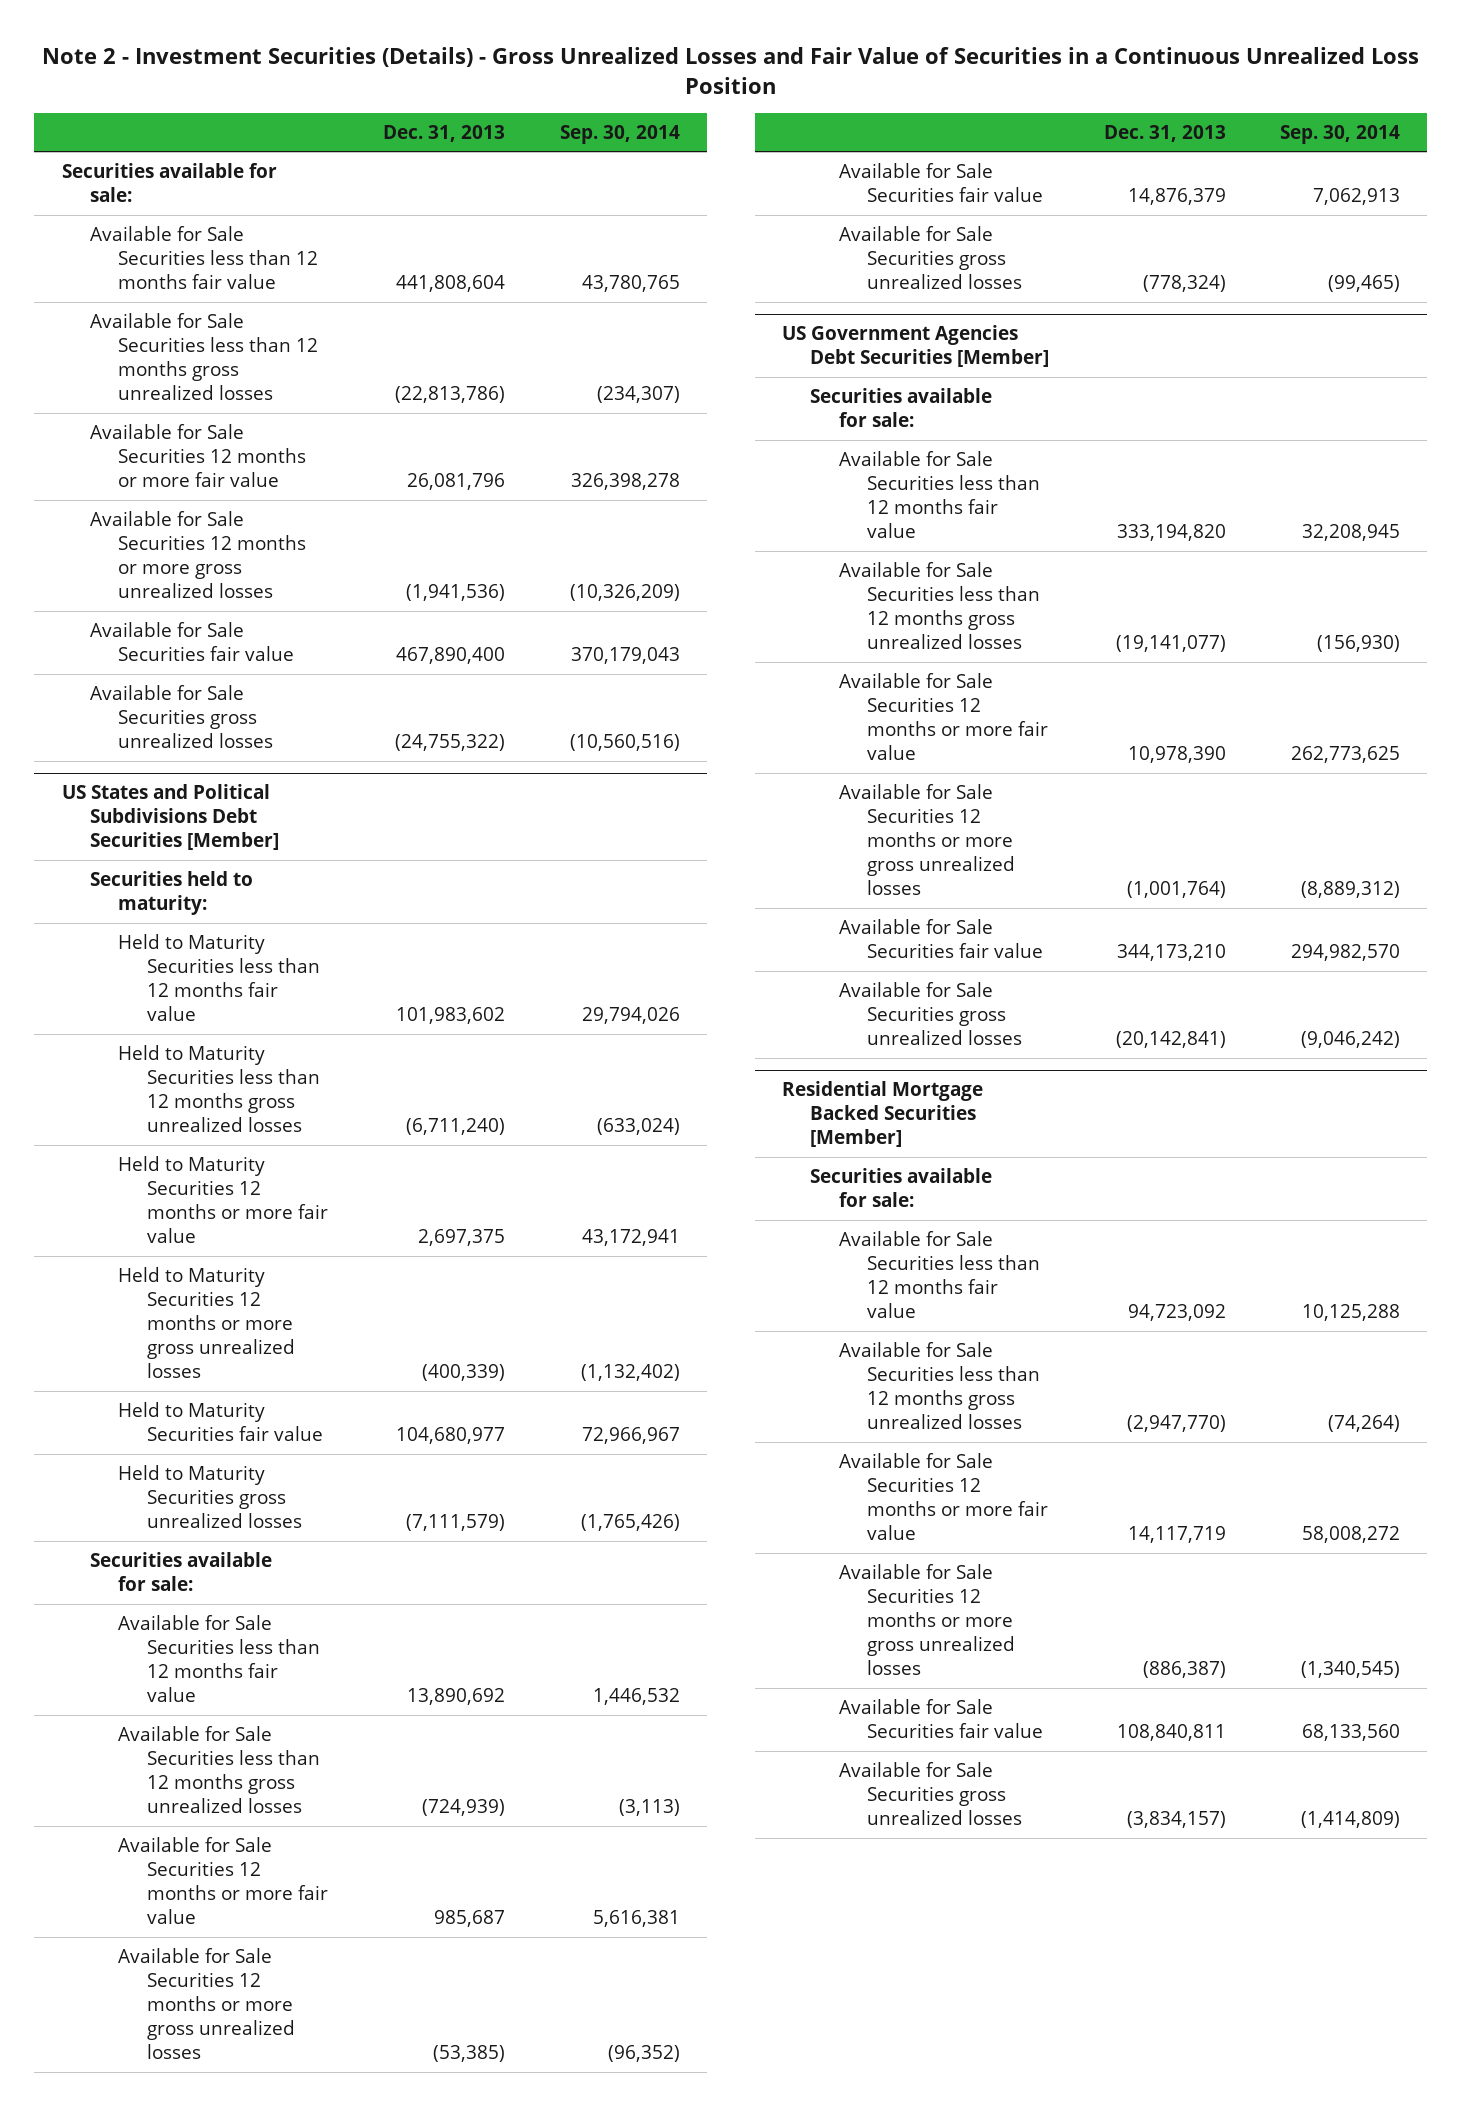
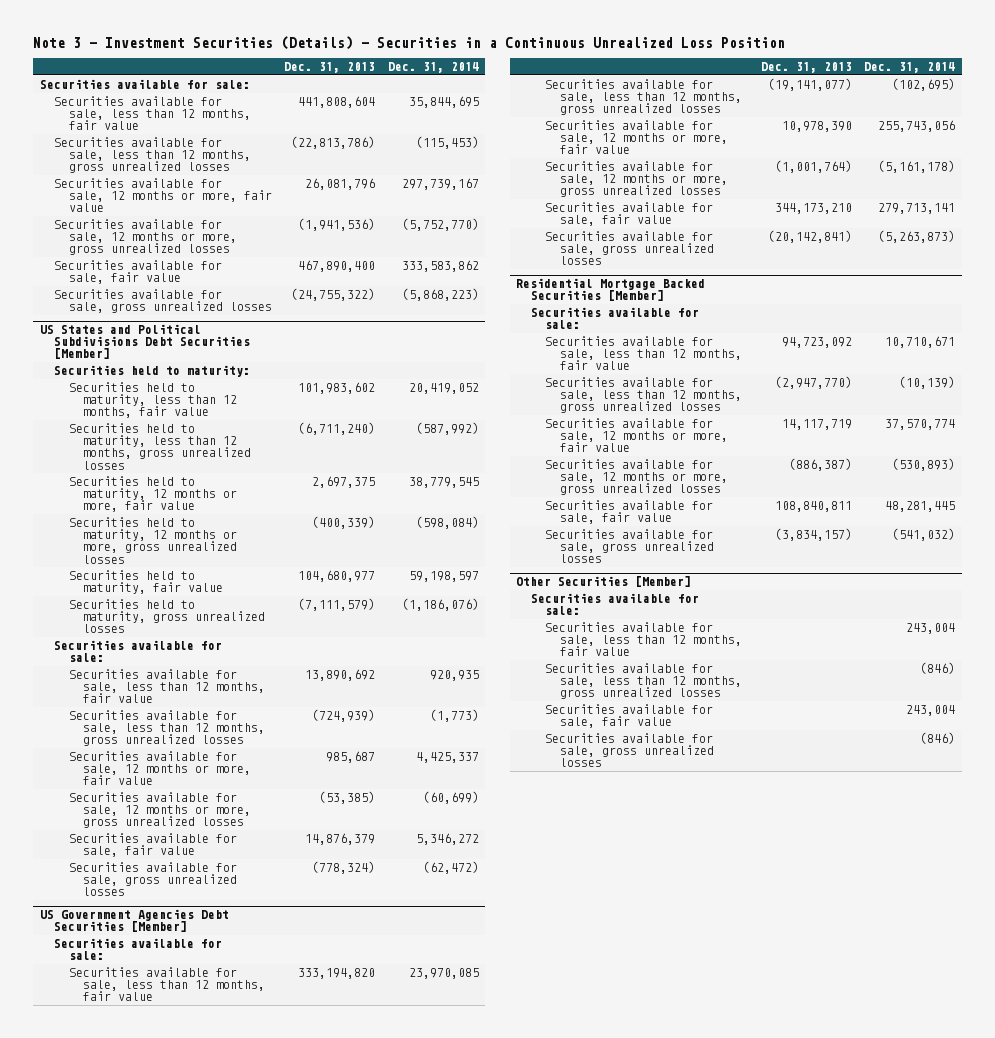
- Note 2 - Investment Securities (Details) - Gross Unrealized Losses and Fair Value of Securities in a Continuous Unrealized Loss Position
+ Note 3 - Investment Securities (Details) - Securities in a Continuous Unrealized Loss Position
- | Dec. 31, 2013 | Sep. 30, 2014
+ | Dec. 31, 2013 | Dec. 31, 2014
- Available for Sale Securities less than 12 months fair value | 441,808,604 | 43,780,765
- Available for Sale Securities less than 12 months gross unrealized losses | (22,813,786) | (234,307)
- Available for Sale Securities 12 months or more fair value | 26,081,796 | 326,398,278
- Available for Sale Securities 12 months or more gross unrealized losses | (1,941,536) | (10,326,209)
- Available for Sale Securities fair value | 467,890,400 | 370,179,043
- Available for Sale Securities gross unrealized losses | (24,755,322) | (10,560,516)
+ Securities available for sale, less than 12 months, fair value | 441,808,604 | 35,844,695
+ Securities available for sale, less than 12 months, gross unrealized losses | (22,813,786) | (115,453)
+ Securities available for sale, 12 months or more, fair value | 26,081,796 | 297,739,167
+ Securities available for sale, 12 months or more, gross unrealized losses | (1,941,536) | (5,752,770)
+ Securities available for sale, fair value | 467,890,400 | 333,583,862
+ Securities available for sale, gross unrealized losses | (24,755,322) | (5,868,223)
@ US States and Political Subdivisions Debt Securities [Member]
- Held to Maturity Securities less than 12 months fair value | 101,983,602 | 29,794,026
- Held to Maturity Securities less than 12 months gross unrealized losses | (6,711,240) | (633,024)
- Held to Maturity Securities 12 months or more fair value | 2,697,375 | 43,172,941
- Held to Maturity Securities 12 months or more gross unrealized losses | (400,339) | (1,132,402)
- Held to Maturity Securities fair value | 104,680,977 | 72,966,967
- Held to Maturity Securities gross unrealized losses | (7,111,579) | (1,765,426)
+ Securities held to maturity, less than 12 months, fair value | 101,983,602 | 20,419,052
+ Securities held to maturity, less than 12 months, gross unrealized losses | (6,711,240) | (587,992)
+ Securities held to maturity, 12 months or more, fair value | 2,697,375 | 38,779,545
+ Securities held to maturity, 12 months or more, gross unrealized losses | (400,339) | (598,084)
+ Securities held to maturity, fair value | 104,680,977 | 59,198,597
+ Securities held to maturity, gross unrealized losses | (7,111,579) | (1,186,076)
- Available for Sale Securities less than 12 months fair value | 13,890,692 | 1,446,532
- Available for Sale Securities less than 12 months gross unrealized losses | (724,939) | (3,113)
- Available for Sale Securities 12 months or more fair value | 985,687 | 5,616,381
- Available for Sale Securities 12 months or more gross unrealized losses | (53,385) | (96,352)
- Available for Sale Securities fair value | 14,876,379 | 7,062,913
- Available for Sale Securities gross unrealized losses | (778,324) | (99,465)
+ Securities available for sale, less than 12 months, fair value | 13,890,692 | 920,935
+ Securities available for sale, less than 12 months, gross unrealized losses | (724,939) | (1,773)
+ Securities available for sale, 12 months or more, fair value | 985,687 | 4,425,337
+ Securities available for sale, 12 months or more, gross unrealized losses | (53,385) | (60,699)
+ Securities available for sale, fair value | 14,876,379 | 5,346,272
+ Securities available for sale, gross unrealized losses | (778,324) | (62,472)
@ US Government Agencies Debt Securities [Member]
- Available for Sale Securities less than 12 months fair value | 333,194,820 | 32,208,945
- Available for Sale Securities less than 12 months gross unrealized losses | (19,141,077) | (156,930)
- Available for Sale Securities 12 months or more fair value | 10,978,390 | 262,773,625
- Available for Sale Securities 12 months or more gross unrealized losses | (1,001,764) | (8,889,312)
- Available for Sale Securities fair value | 344,173,210 | 294,982,570
- Available for Sale Securities gross unrealized losses | (20,142,841) | (9,046,242)
+ Securities available for sale, less than 12 months, fair value | 333,194,820 | 23,970,085
+ Securities available for sale, less than 12 months, gross unrealized losses | (19,141,077) | (102,695)
+ Securities available for sale, 12 months or more, fair value | 10,978,390 | 255,743,056
+ Securities available for sale, 12 months or more, gross unrealized losses | (1,001,764) | (5,161,178)
+ Securities available for sale, fair value | 344,173,210 | 279,713,141
+ Securities available for sale, gross unrealized losses | (20,142,841) | (5,263,873)
@ Residential Mortgage Backed Securities [Member]
- Available for Sale Securities less than 12 months fair value | 94,723,092 | 10,125,288
- Available for Sale Securities less than 12 months gross unrealized losses | (2,947,770) | (74,264)
- Available for Sale Securities 12 months or more fair value | 14,117,719 | 58,008,272
- Available for Sale Securities 12 months or more gross unrealized losses | (886,387) | (1,340,545)
- Available for Sale Securities fair value | 108,840,811 | 68,133,560
- Available for Sale Securities gross unrealized losses | (3,834,157) | (1,414,809)
+ Securities available for sale, less than 12 months, fair value | 94,723,092 | 10,710,671
+ Securities available for sale, less than 12 months, gross unrealized losses | (2,947,770) | (10,139)
+ Securities available for sale, 12 months or more, fair value | 14,117,719 | 37,570,774
+ Securities available for sale, 12 months or more, gross unrealized losses | (886,387) | (530,893)
+ Securities available for sale, fair value | 108,840,811 | 48,281,445
+ Securities available for sale, gross unrealized losses | (3,834,157) | (541,032)
+ Other Securities [Member]
+ Securities available for sale:
+ Securities available for sale, less than 12 months, fair value | | 243,004
+ Securities available for sale, less than 12 months, gross unrealized losses | | (846)
+ Securities available for sale, fair value | | 243,004
+ Securities available for sale, gross unrealized losses | | (846)

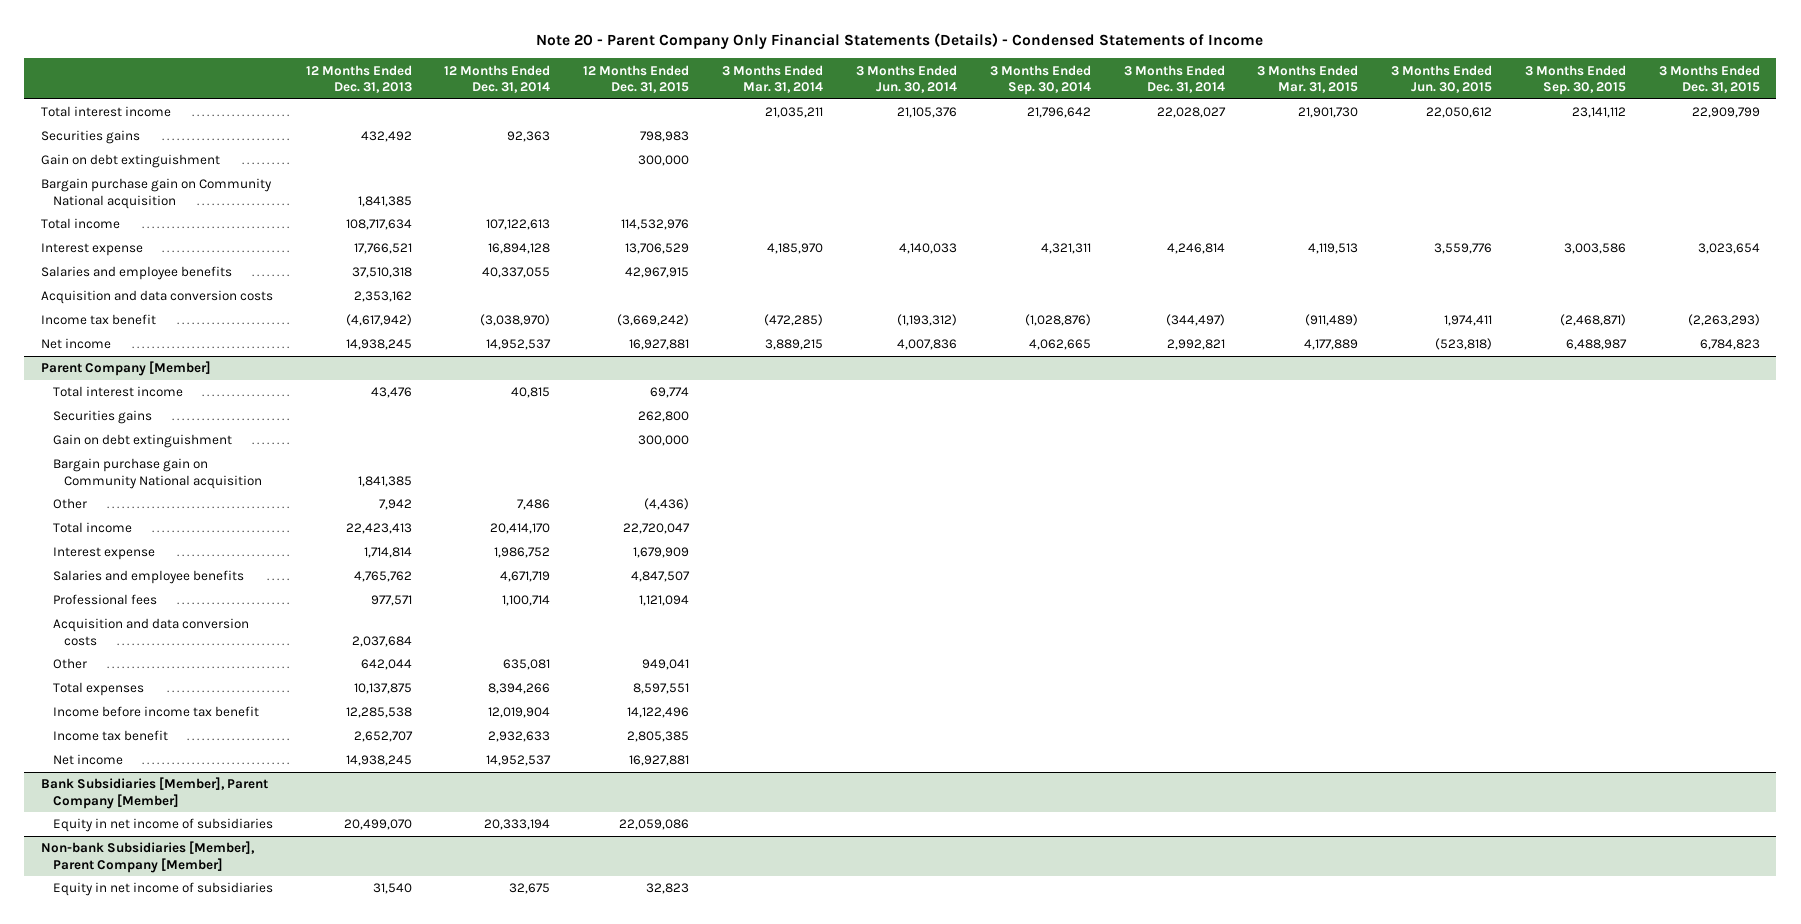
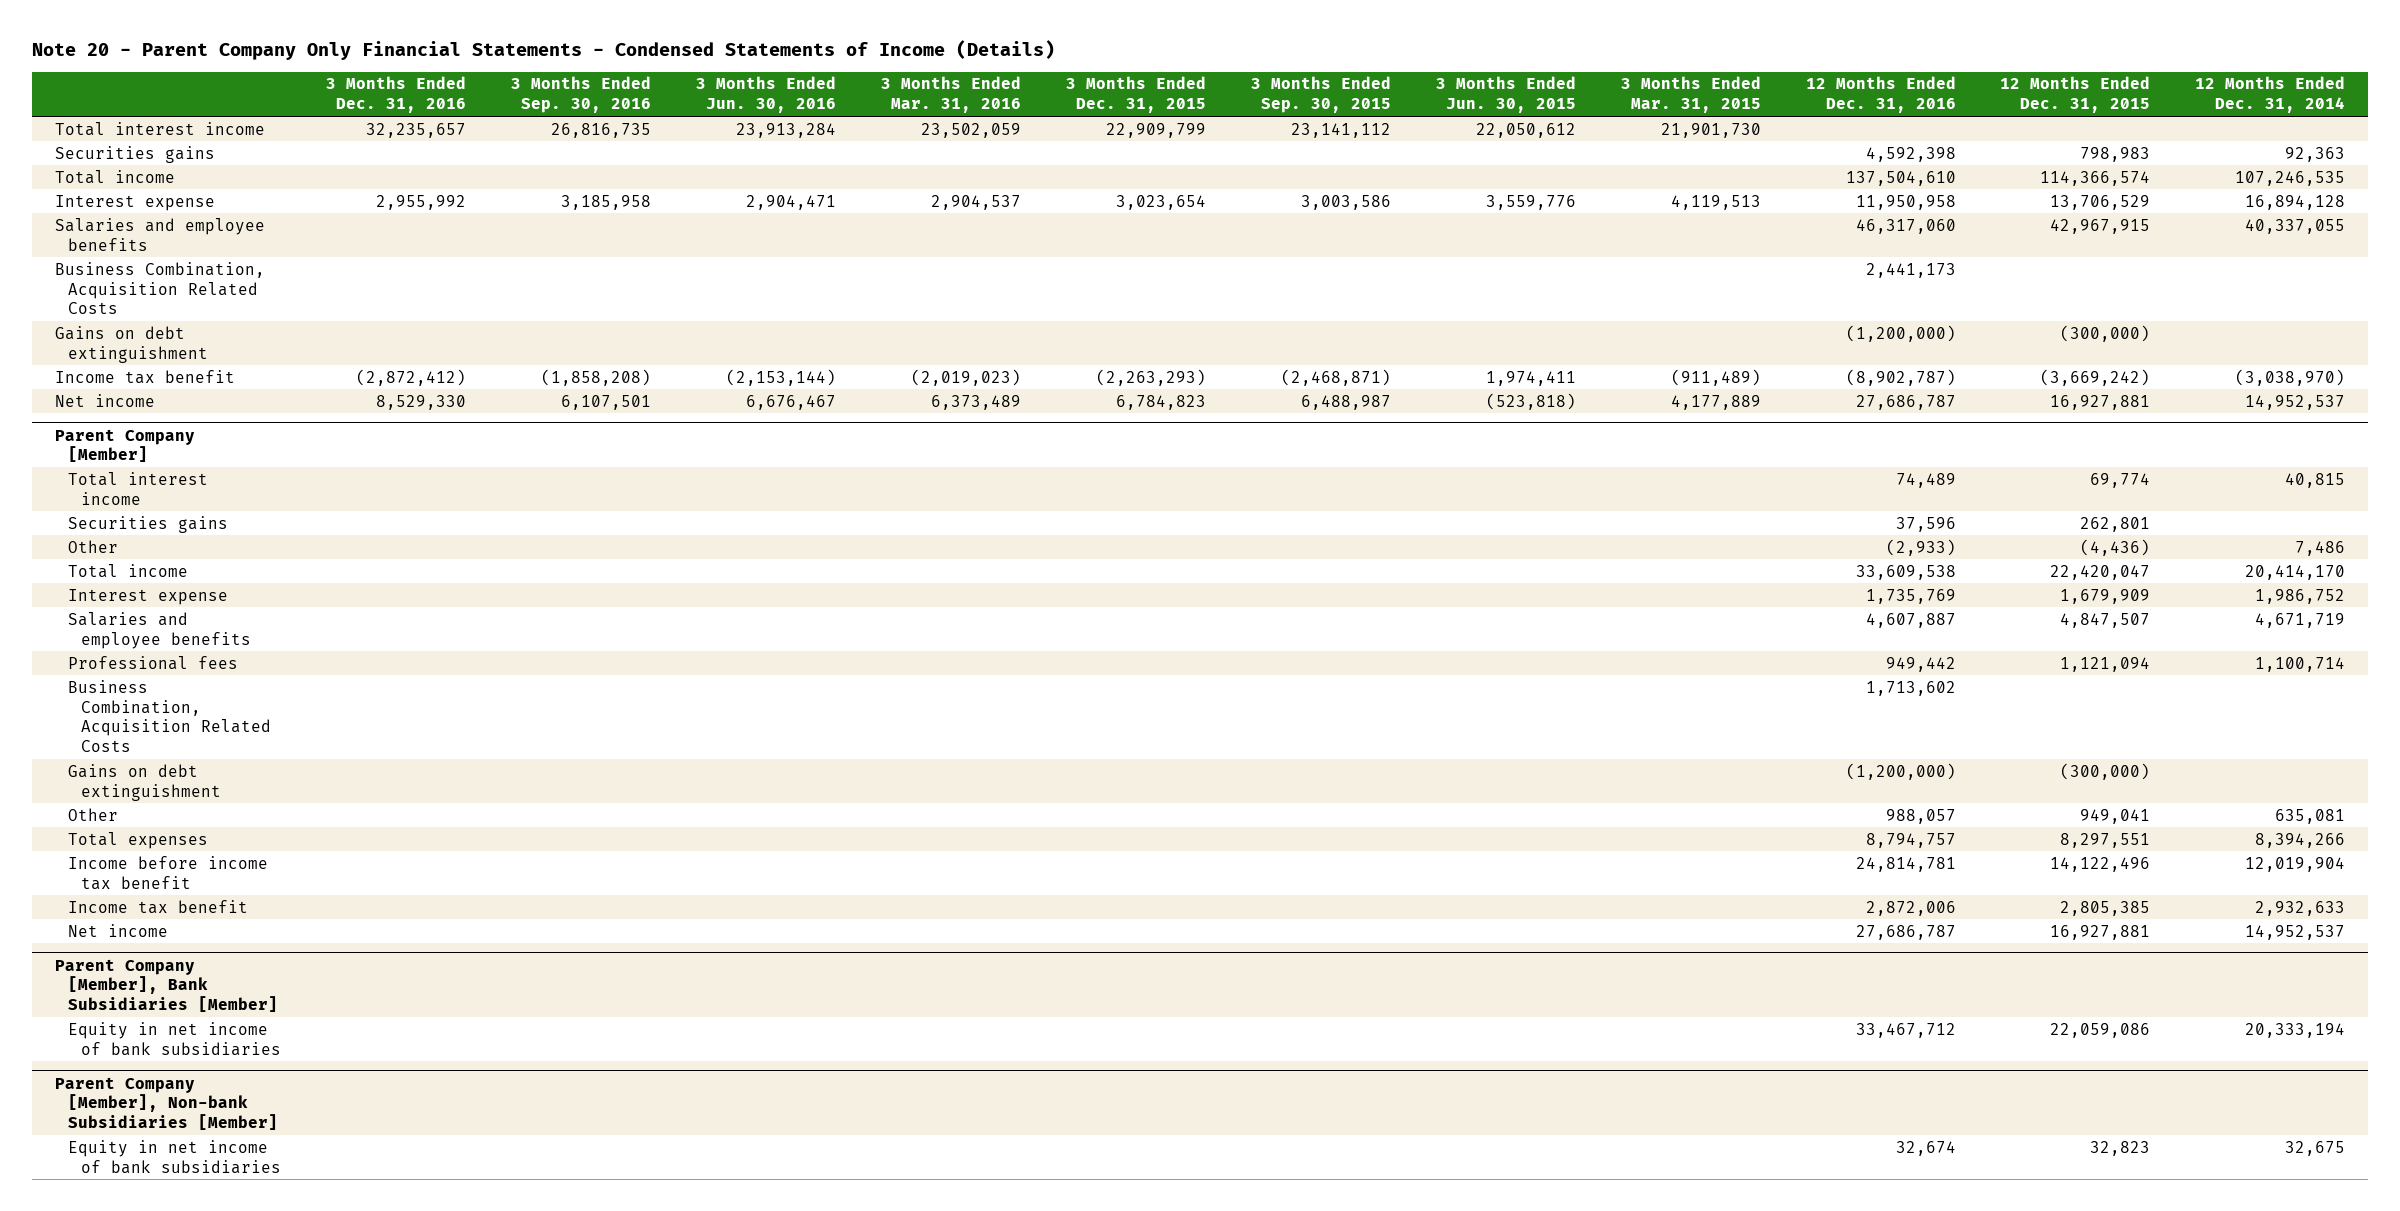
- Note 20 - Parent Company Only Financial Statements (Details) - Condensed Statements of Income
+ Note 20 - Parent Company Only Financial Statements - Condensed Statements of Income (Details)
- | 12 Months Ended Dec. 31, 2013 | 12 Months Ended Dec. 31, 2014 | 12 Months Ended Dec. 31, 2015 | 3 Months Ended Mar. 31, 2014 | 3 Months Ended Jun. 30, 2014 | 3 Months Ended Sep. 30, 2014 | 3 Months Ended Dec. 31, 2014 | 3 Months Ended Mar. 31, 2015 | 3 Months Ended Jun. 30, 2015 | 3 Months Ended Sep. 30, 2015 | 3 Months Ended Dec. 31, 2015
+ | 3 Months Ended Dec. 31, 2016 | 3 Months Ended Sep. 30, 2016 | 3 Months Ended Jun. 30, 2016 | 3 Months Ended Mar. 31, 2016 | 3 Months Ended Dec. 31, 2015 | 3 Months Ended Sep. 30, 2015 | 3 Months Ended Jun. 30, 2015 | 3 Months Ended Mar. 31, 2015 | 12 Months Ended Dec. 31, 2016 | 12 Months Ended Dec. 31, 2015 | 12 Months Ended Dec. 31, 2014
- Gain on debt extinguishment | | | 300,000 | | | | | | | |
- Bargain purchase gain on Community National acquisition | 1,841,385 | | | | | | | | | |
- Total income | 108,717,634 | 107,122,613 | 114,532,976 | | | | | | | |
+ Total income | | | | | | | | | 137,504,610 | 114,366,574 | 107,246,535
- Acquisition and data conversion costs | 2,353,162 | | | | | | | | | |
+ Business Combination, Acquisition Related Costs | | | | | | | | | 2,441,173 | |
+ Gains on debt extinguishment | | | | | | | | | (1,200,000) | (300,000) |
@ Parent Company [Member]
- Securities gains | | | 262,800 | | | | | | | |
- Gain on debt extinguishment | | | 300,000 | | | | | | | |
- Bargain purchase gain on Community National acquisition | 1,841,385 | | | | | | | | | |
+ Securities gains | | | | | | | | | 37,596 | 262,801 |
- Total income | 22,423,413 | 20,414,170 | 22,720,047 | | | | | | | |
+ Total income | | | | | | | | | 33,609,538 | 22,420,047 | 20,414,170
- Acquisition and data conversion costs | 2,037,684 | | | | | | | | | |
+ Business Combination, Acquisition Related Costs | | | | | | | | | 1,713,602 | |
+ Gains on debt extinguishment | | | | | | | | | (1,200,000) | (300,000) |
- Total expenses | 10,137,875 | 8,394,266 | 8,597,551 | | | | | | | |
+ Total expenses | | | | | | | | | 8,794,757 | 8,297,551 | 8,394,266
- Bank Subsidiaries [Member], Parent Company [Member]
- Equity in net income of subsidiaries | 20,499,070 | 20,333,194 | 22,059,086 | | | | | | | |
- Non-bank Subsidiaries [Member], Parent Company [Member]
- Equity in net income of subsidiaries | 31,540 | 32,675 | 32,823 | | | | | | | |
+ Parent Company [Member], Bank Subsidiaries [Member]
+ Equity in net income of bank subsidiaries | | | | | | | | | 33,467,712 | 22,059,086 | 20,333,194
+ Parent Company [Member], Non-bank Subsidiaries [Member]
+ Equity in net income of bank subsidiaries | | | | | | | | | 32,674 | 32,823 | 32,675

